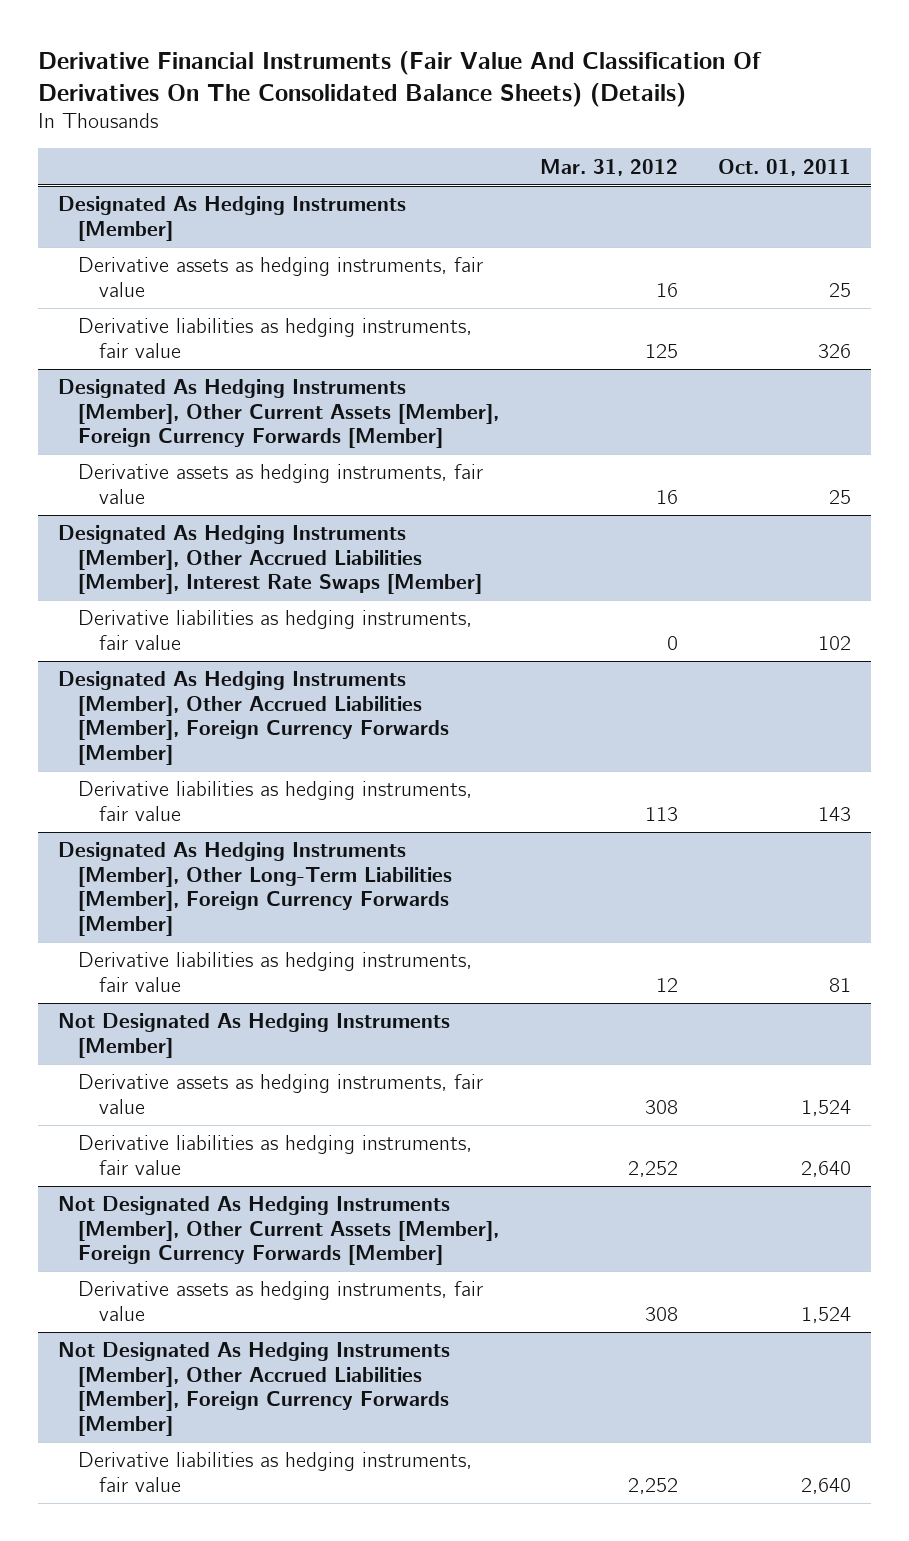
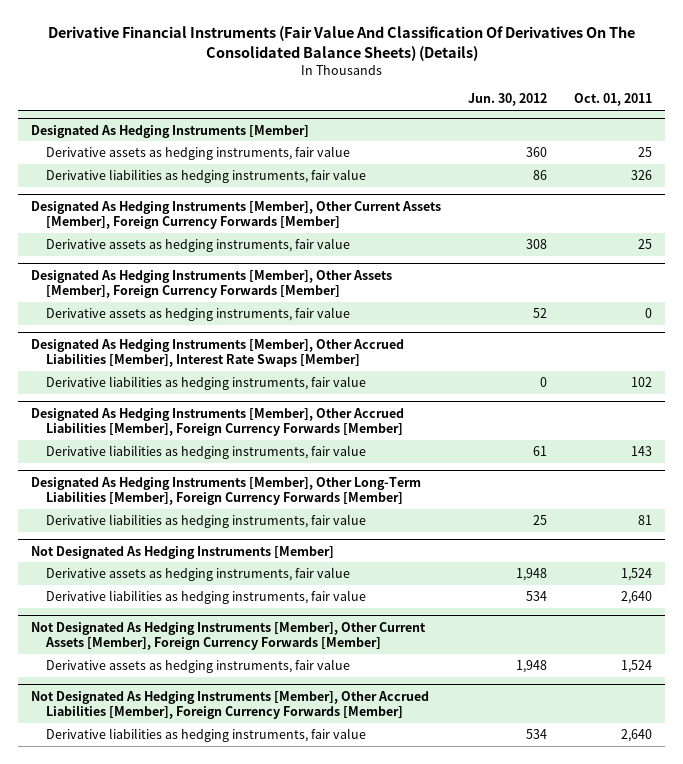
- | Mar. 31, 2012 | Oct. 01, 2011
+ | Jun. 30, 2012 | Oct. 01, 2011
+ Designated As Hedging Instruments [Member], Other Assets [Member], Foreign Currency Forwards [Member]
+ Derivative assets as hedging instruments, fair value | 52 | 0

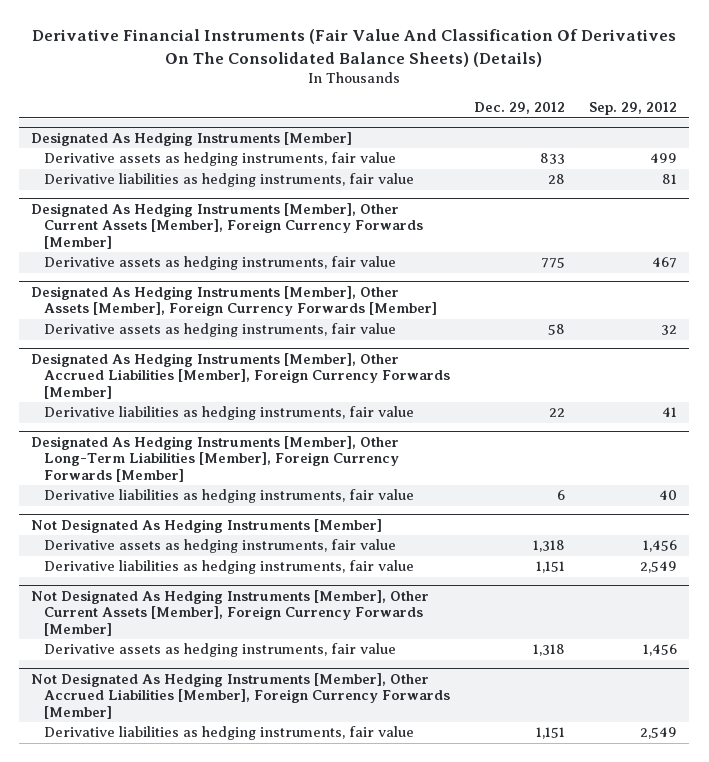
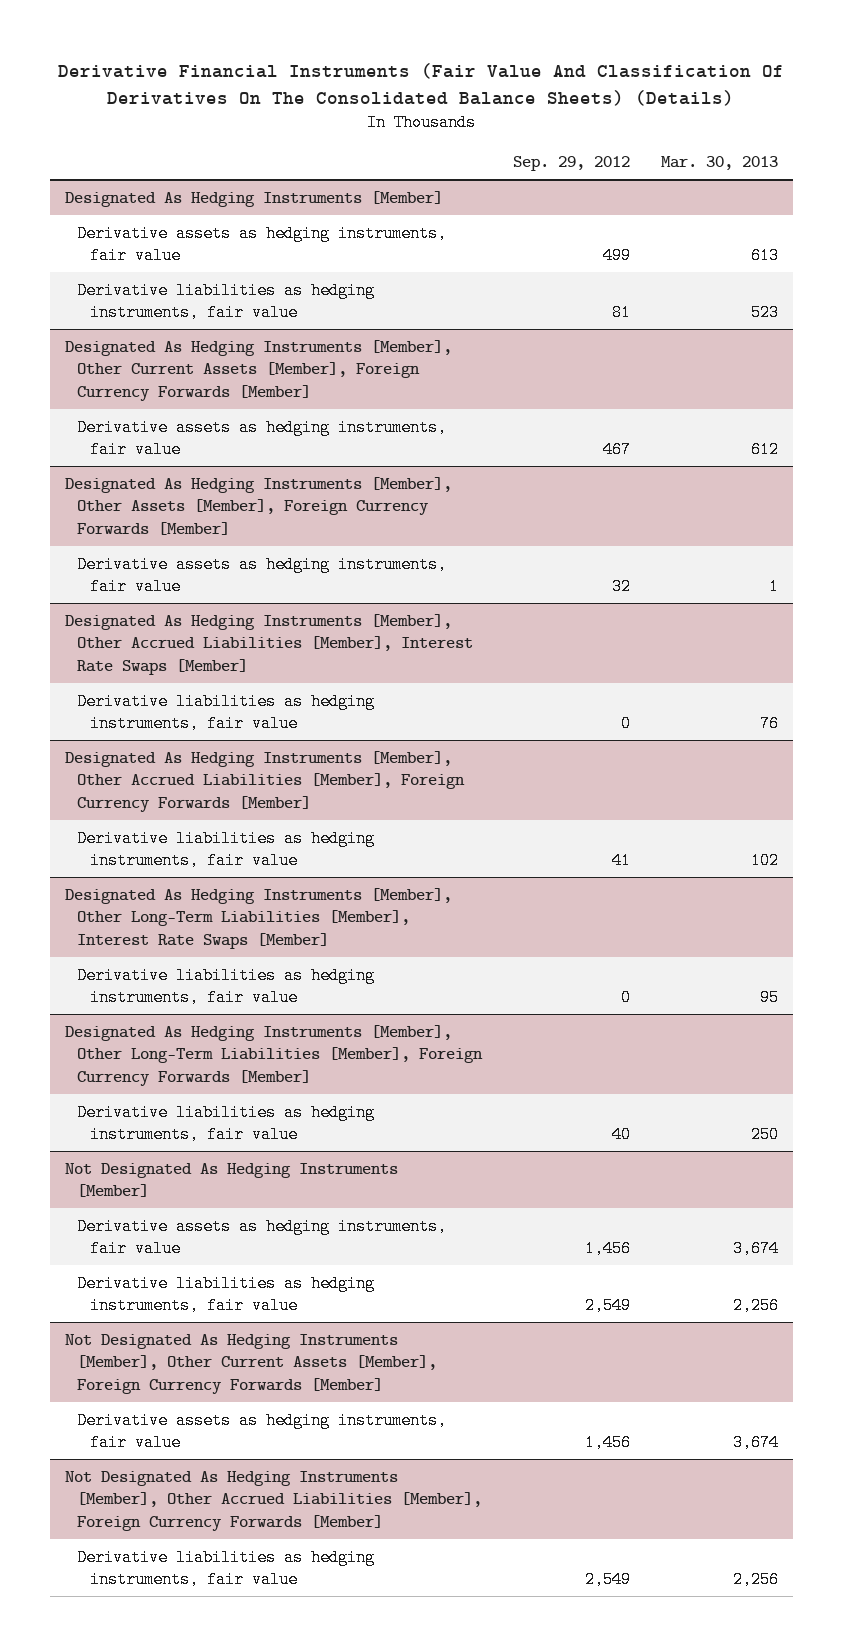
- | Dec. 29, 2012 | Sep. 29, 2012
+ | Sep. 29, 2012 | Mar. 30, 2013
+ Designated As Hedging Instruments [Member], Other Accrued Liabilities [Member], Interest Rate Swaps [Member]
+ Derivative liabilities as hedging instruments, fair value | 0 | 76
+ Designated As Hedging Instruments [Member], Other Long-Term Liabilities [Member], Interest Rate Swaps [Member]
+ Derivative liabilities as hedging instruments, fair value | 0 | 95

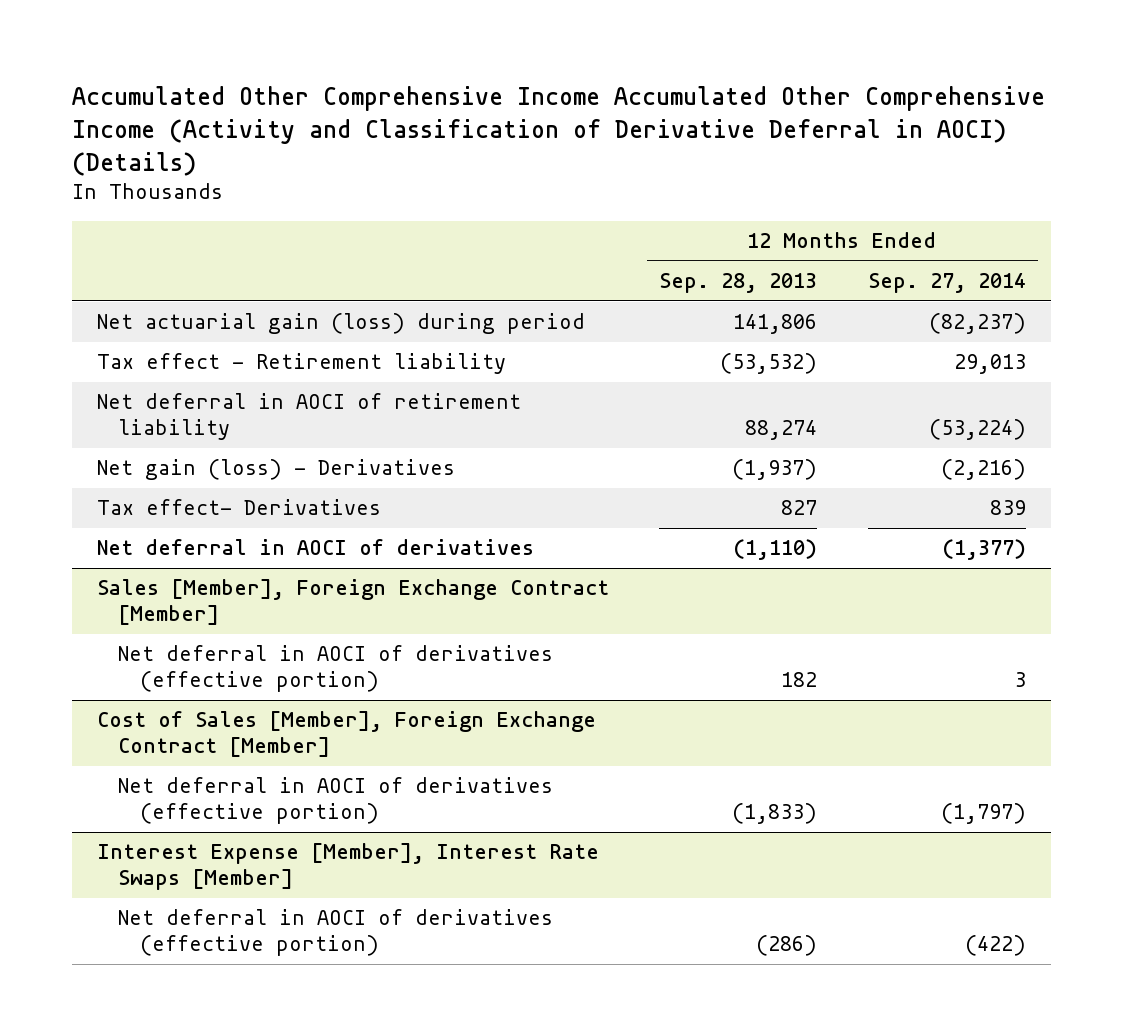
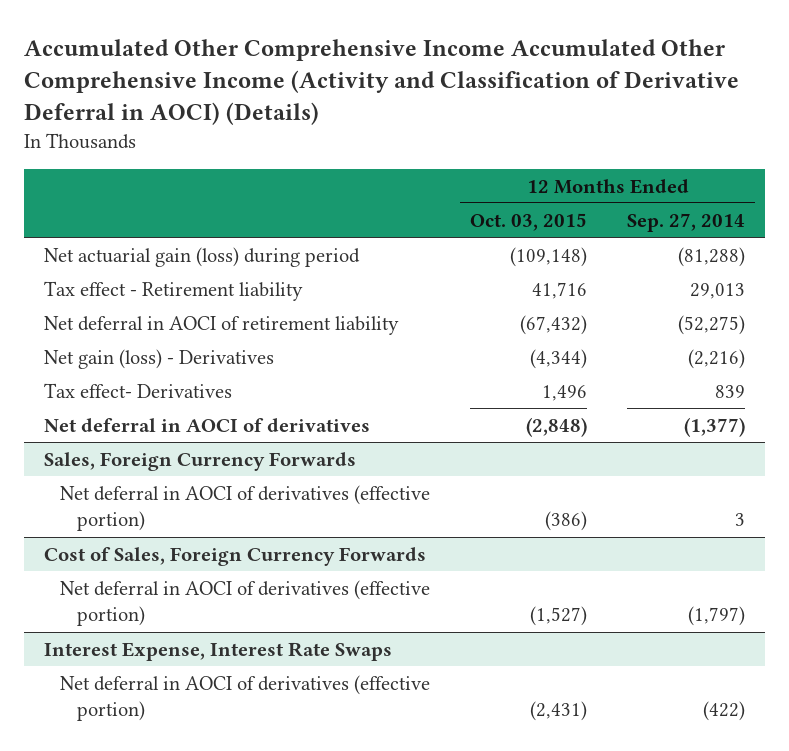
- | 12 Months Ended Sep. 28, 2013 | 12 Months Ended Sep. 27, 2014
+ | 12 Months Ended Oct. 03, 2015 | 12 Months Ended Sep. 27, 2014
- Net actuarial gain (loss) during period | 141,806 | (82,237)
+ Net actuarial gain (loss) during period | (109,148) | (81,288)
- Net deferral in AOCI of retirement liability | 88,274 | (53,224)
+ Net deferral in AOCI of retirement liability | (67,432) | (52,275)
- Sales [Member], Foreign Exchange Contract [Member]
+ Sales, Foreign Currency Forwards
- Cost of Sales [Member], Foreign Exchange Contract [Member]
+ Cost of Sales, Foreign Currency Forwards
- Interest Expense [Member], Interest Rate Swaps [Member]
+ Interest Expense, Interest Rate Swaps

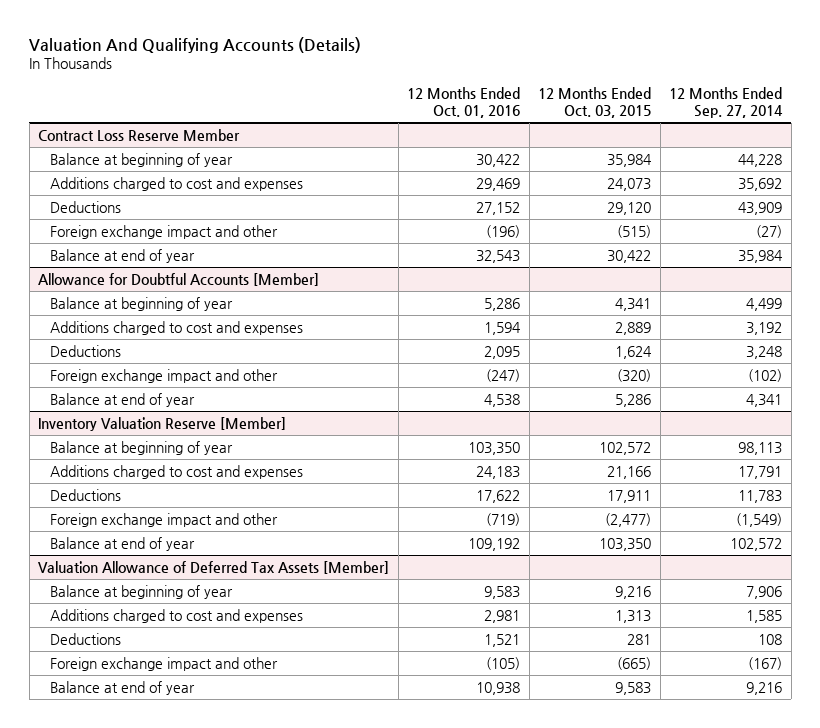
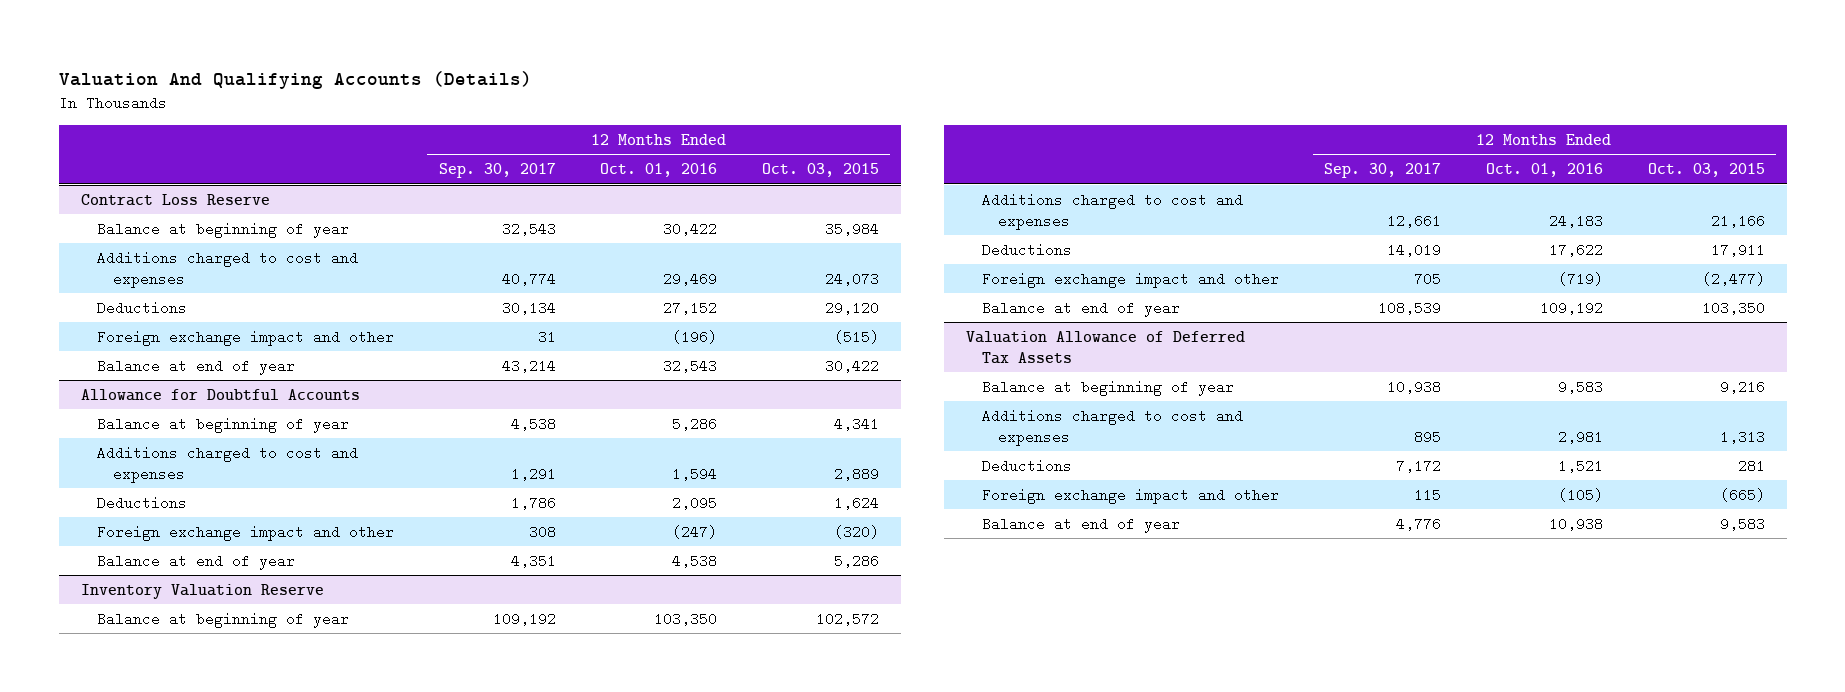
- | 12 Months Ended Oct. 01, 2016 | 12 Months Ended Oct. 03, 2015 | 12 Months Ended Sep. 27, 2014
+ | 12 Months Ended Sep. 30, 2017 | 12 Months Ended Oct. 01, 2016 | 12 Months Ended Oct. 03, 2015
- Contract Loss Reserve Member
+ Contract Loss Reserve
- Allowance for Doubtful Accounts [Member]
+ Allowance for Doubtful Accounts
- Inventory Valuation Reserve [Member]
+ Inventory Valuation Reserve
- Valuation Allowance of Deferred Tax Assets [Member]
+ Valuation Allowance of Deferred Tax Assets

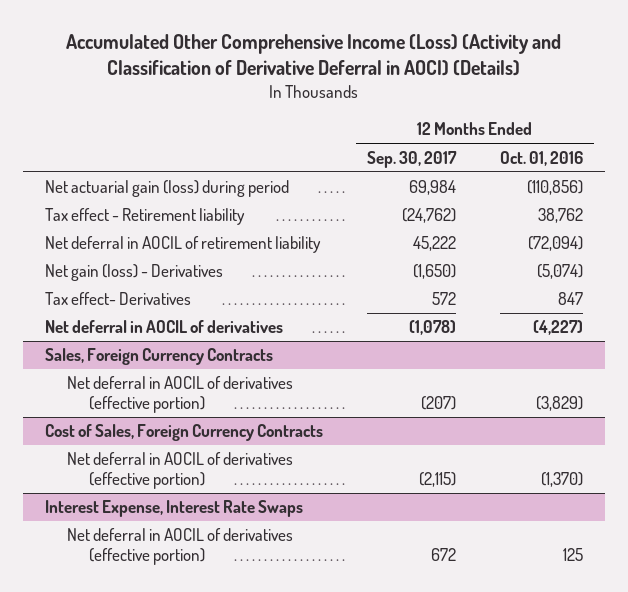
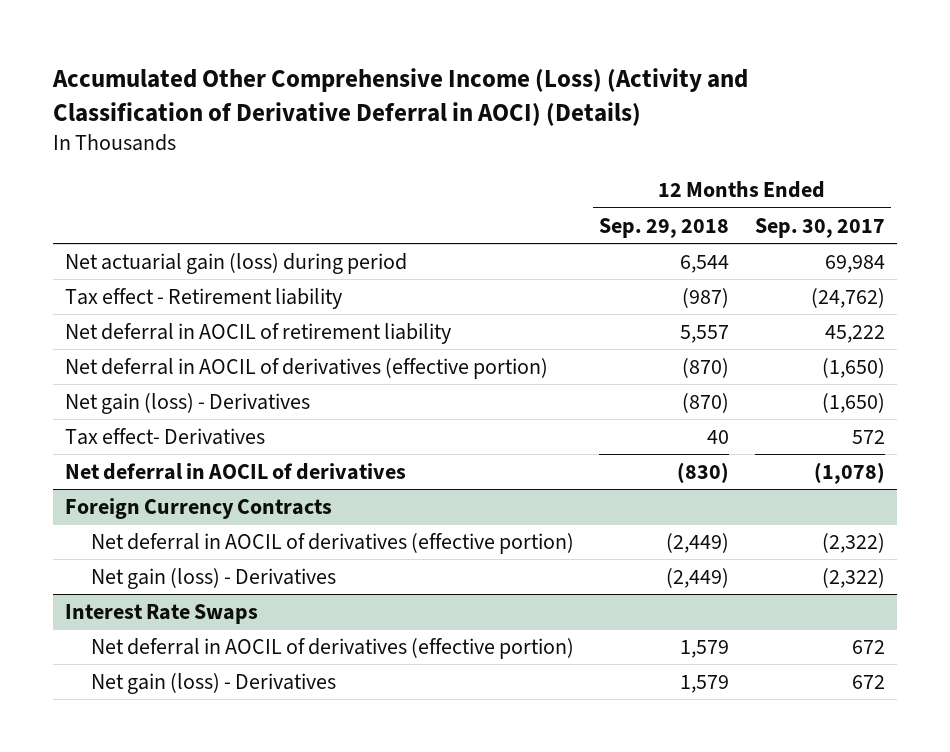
- | 12 Months Ended Sep. 30, 2017 | 12 Months Ended Oct. 01, 2016
+ | 12 Months Ended Sep. 29, 2018 | 12 Months Ended Sep. 30, 2017
+ Net deferral in AOCIL of derivatives (effective portion) | (870) | (1,650)
- Sales, Foreign Currency Contracts
- Net deferral in AOCIL of derivatives (effective portion) | (207) | (3,829)
- Cost of Sales, Foreign Currency Contracts
- Net deferral in AOCIL of derivatives (effective portion) | (2,115) | (1,370)
- Interest Expense, Interest Rate Swaps
+ Foreign Currency Contracts
+ Net deferral in AOCIL of derivatives (effective portion) | (2,449) | (2,322)
+ Net gain (loss) - Derivatives | (2,449) | (2,322)
+ Interest Rate Swaps
+ Net gain (loss) - Derivatives | 1,579 | 672

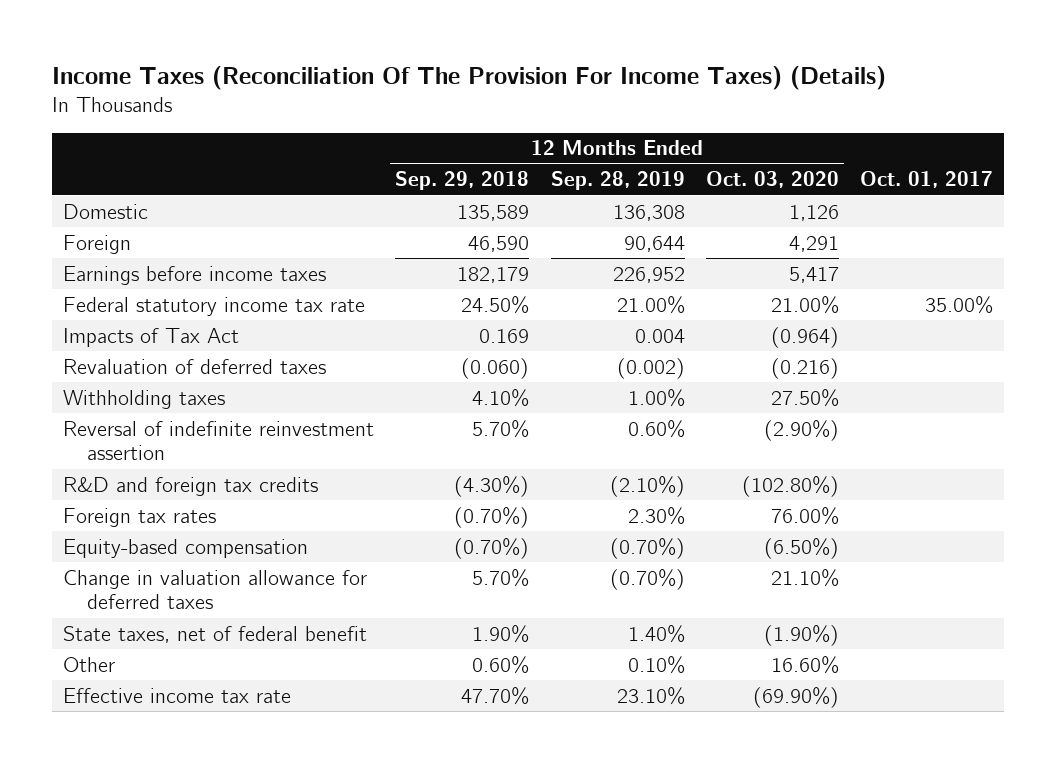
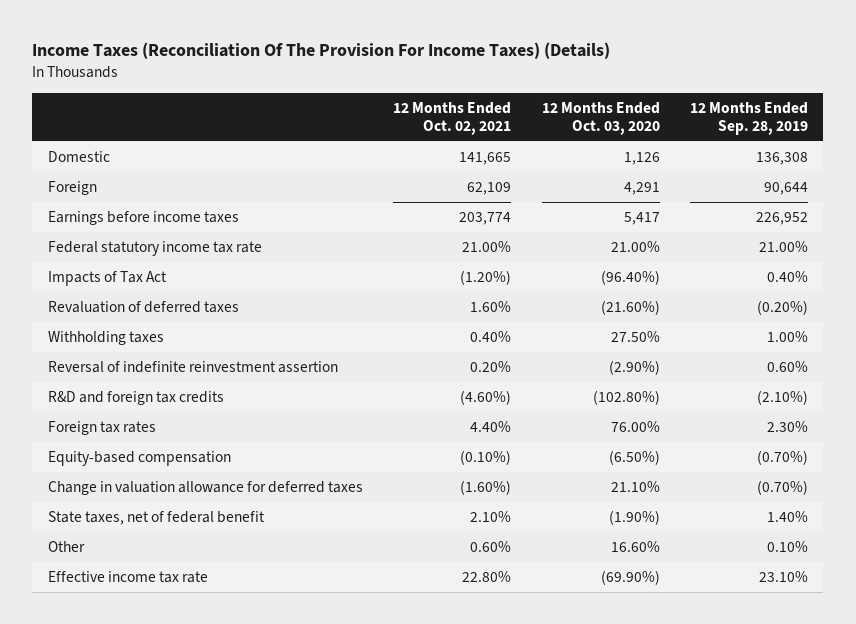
- | 12 Months Ended Sep. 29, 2018 | 12 Months Ended Sep. 28, 2019 | 12 Months Ended Oct. 03, 2020 | Oct. 01, 2017
+ | 12 Months Ended Oct. 02, 2021 | 12 Months Ended Oct. 03, 2020 | 12 Months Ended Sep. 28, 2019
- Impacts of Tax Act | 0.169 | 0.004 | (0.964) |
- Revaluation of deferred taxes | (0.060) | (0.002) | (0.216) |
+ Impacts of Tax Act | (1.20%) | (96.40%) | 0.40%
+ Revaluation of deferred taxes | 1.60% | (21.60%) | (0.20%)

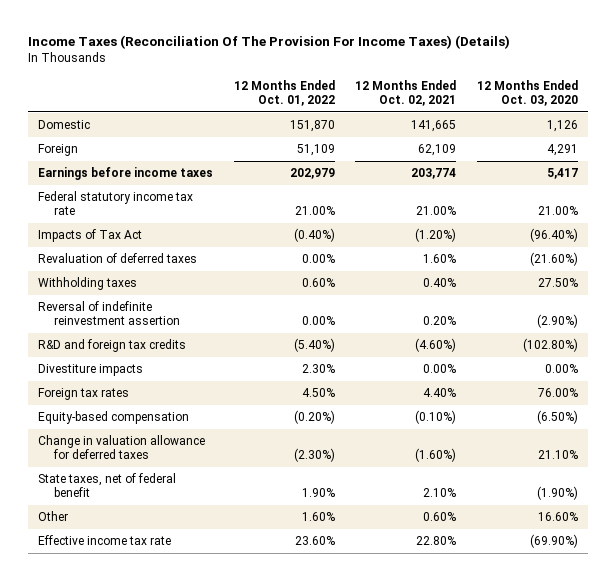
- | 12 Months Ended Oct. 02, 2021 | 12 Months Ended Oct. 03, 2020 | 12 Months Ended Sep. 28, 2019
+ | 12 Months Ended Oct. 01, 2022 | 12 Months Ended Oct. 02, 2021 | 12 Months Ended Oct. 03, 2020
+ Divestiture impacts | 2.30% | 0.00% | 0.00%

